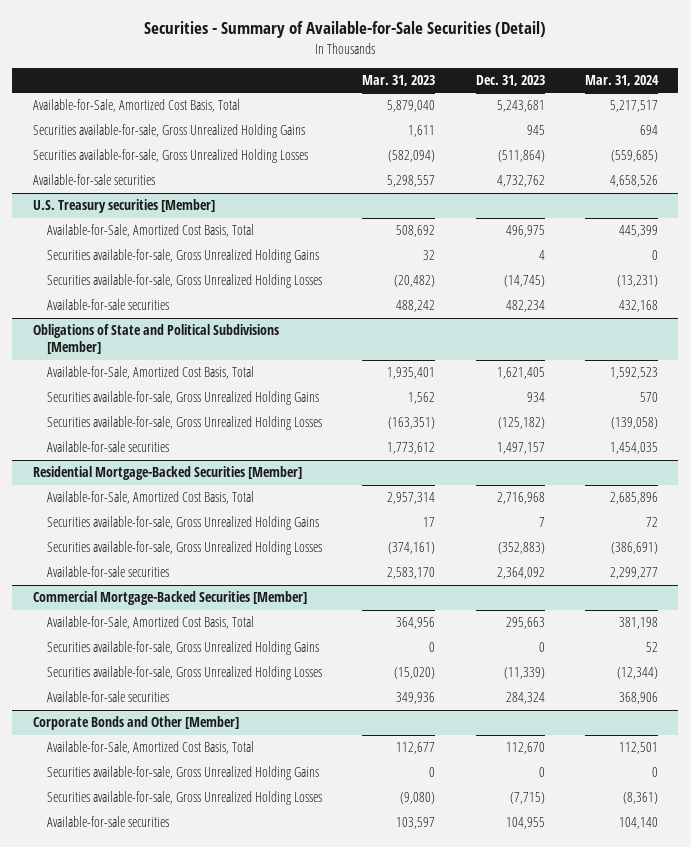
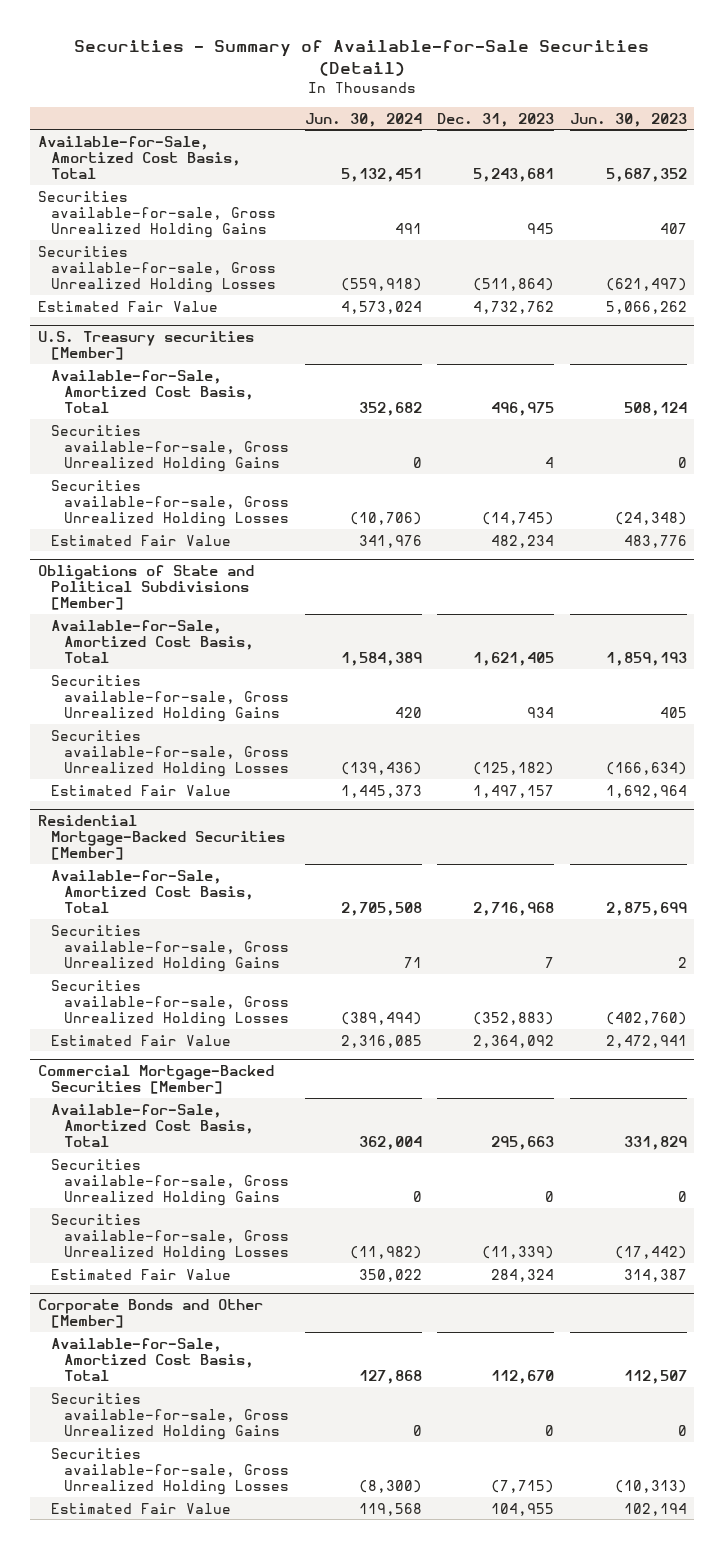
- | Mar. 31, 2023 | Dec. 31, 2023 | Mar. 31, 2024
+ | Jun. 30, 2024 | Dec. 31, 2023 | Jun. 30, 2023
- Available-for-sale securities | 5,298,557 | 4,732,762 | 4,658,526
+ Estimated Fair Value | 4,573,024 | 4,732,762 | 5,066,262
@ U.S. Treasury securities [Member]
- Available-for-sale securities | 488,242 | 482,234 | 432,168
+ Estimated Fair Value | 341,976 | 482,234 | 483,776
@ Obligations of State and Political Subdivisions [Member]
- Available-for-sale securities | 1,773,612 | 1,497,157 | 1,454,035
+ Estimated Fair Value | 1,445,373 | 1,497,157 | 1,692,964
@ Residential Mortgage-Backed Securities [Member]
- Available-for-sale securities | 2,583,170 | 2,364,092 | 2,299,277
+ Estimated Fair Value | 2,316,085 | 2,364,092 | 2,472,941
@ Commercial Mortgage-Backed Securities [Member]
- Available-for-sale securities | 349,936 | 284,324 | 368,906
+ Estimated Fair Value | 350,022 | 284,324 | 314,387
@ Corporate Bonds and Other [Member]
- Available-for-sale securities | 103,597 | 104,955 | 104,140
+ Estimated Fair Value | 119,568 | 104,955 | 102,194

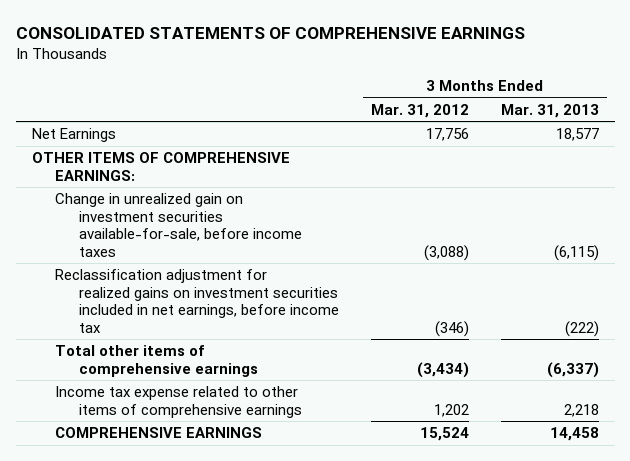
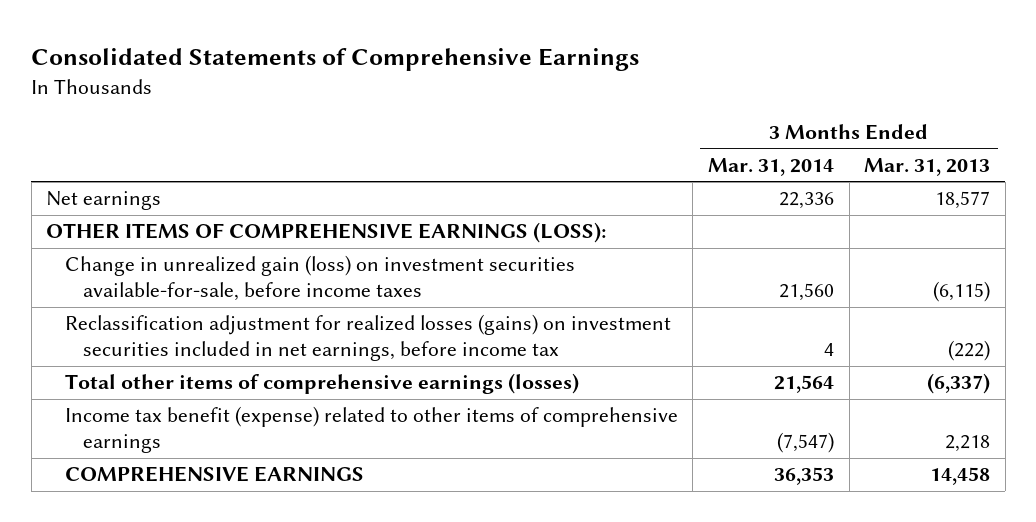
- CONSOLIDATED STATEMENTS OF COMPREHENSIVE EARNINGS
+ Consolidated Statements of Comprehensive Earnings
- | 3 Months Ended Mar. 31, 2012 | 3 Months Ended Mar. 31, 2013
+ | 3 Months Ended Mar. 31, 2014 | 3 Months Ended Mar. 31, 2013
- Net Earnings | 17,756 | 18,577
- OTHER ITEMS OF COMPREHENSIVE EARNINGS:
- Change in unrealized gain on investment securities available-for-sale, before income taxes | (3,088) | (6,115)
- Reclassification adjustment for realized gains on investment securities included in net earnings, before income tax | (346) | (222)
- Total other items of comprehensive earnings | (3,434) | (6,337)
- Income tax expense related to other items of comprehensive earnings | 1,202 | 2,218
+ Net earnings | 22,336 | 18,577
+ OTHER ITEMS OF COMPREHENSIVE EARNINGS (LOSS):
+ Change in unrealized gain (loss) on investment securities available-for-sale, before income taxes | 21,560 | (6,115)
+ Reclassification adjustment for realized losses (gains) on investment securities included in net earnings, before income tax | 4 | (222)
+ Total other items of comprehensive earnings (losses) | 21,564 | (6,337)
+ Income tax benefit (expense) related to other items of comprehensive earnings | (7,547) | 2,218

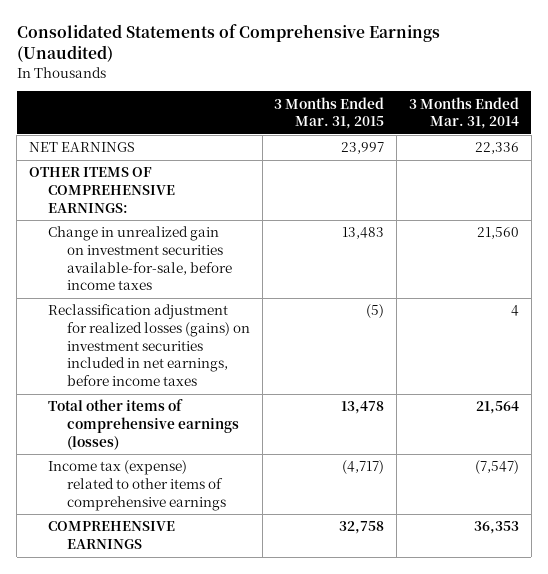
- Consolidated Statements of Comprehensive Earnings
+ Consolidated Statements of Comprehensive Earnings (Unaudited)
- | 3 Months Ended Mar. 31, 2014 | 3 Months Ended Mar. 31, 2013
+ | 3 Months Ended Mar. 31, 2015 | 3 Months Ended Mar. 31, 2014
- Net earnings | 22,336 | 18,577
- OTHER ITEMS OF COMPREHENSIVE EARNINGS (LOSS):
- Change in unrealized gain (loss) on investment securities available-for-sale, before income taxes | 21,560 | (6,115)
- Reclassification adjustment for realized losses (gains) on investment securities included in net earnings, before income tax | 4 | (222)
+ NET EARNINGS | 23,997 | 22,336
+ OTHER ITEMS OF COMPREHENSIVE EARNINGS:
+ Change in unrealized gain on investment securities available-for-sale, before income taxes | 13,483 | 21,560
+ Reclassification adjustment for realized losses (gains) on investment securities included in net earnings, before income taxes | (5) | 4
- Income tax benefit (expense) related to other items of comprehensive earnings | (7,547) | 2,218
+ Income tax (expense) related to other items of comprehensive earnings | (4,717) | (7,547)

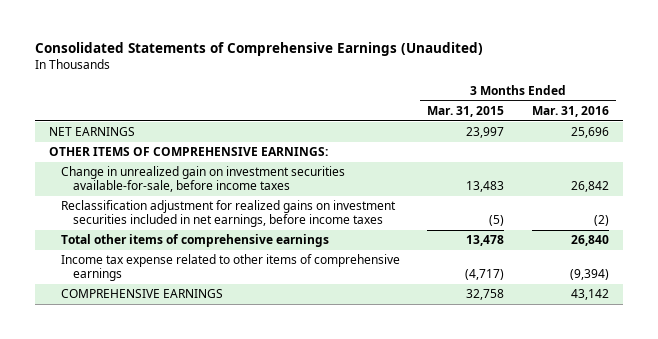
- | 3 Months Ended Mar. 31, 2015 | 3 Months Ended Mar. 31, 2014
+ | 3 Months Ended Mar. 31, 2015 | 3 Months Ended Mar. 31, 2016
- Reclassification adjustment for realized losses (gains) on investment securities included in net earnings, before income taxes | (5) | 4
- Total other items of comprehensive earnings (losses) | 13,478 | 21,564
- Income tax (expense) related to other items of comprehensive earnings | (4,717) | (7,547)
+ Reclassification adjustment for realized gains on investment securities included in net earnings, before income taxes | (5) | (2)
+ Total other items of comprehensive earnings | 13,478 | 26,840
+ Income tax expense related to other items of comprehensive earnings | (4,717) | (9,394)

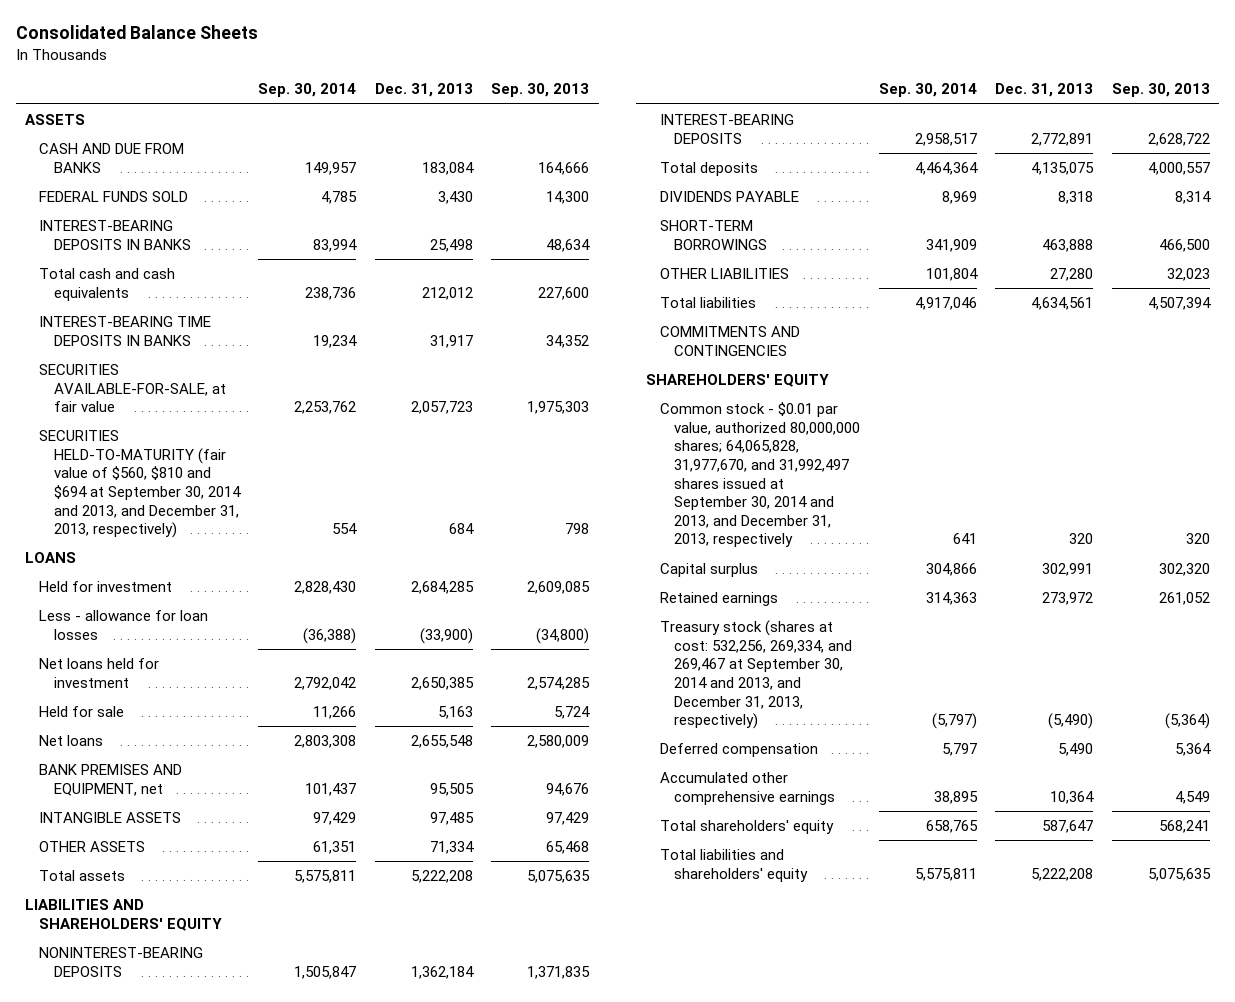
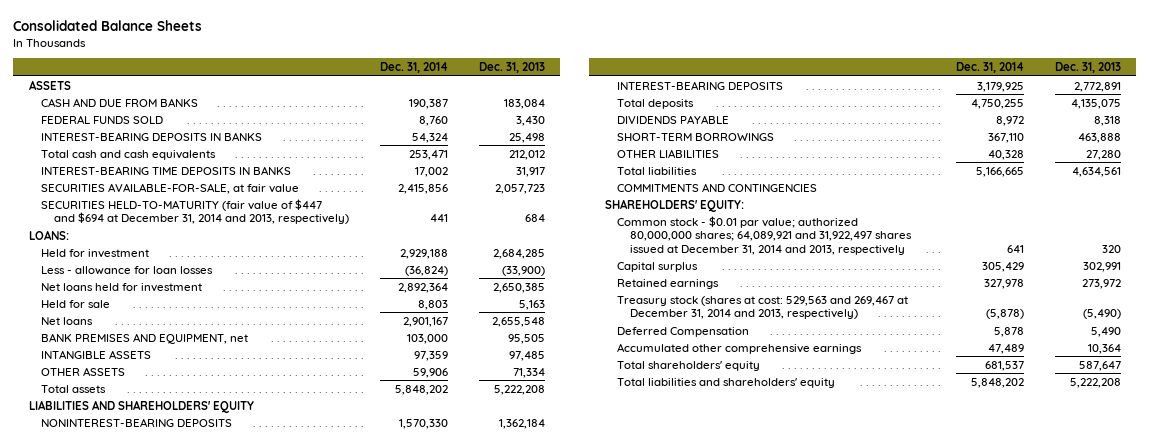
- | Sep. 30, 2014 | Dec. 31, 2013 | Sep. 30, 2013
+ | Dec. 31, 2014 | Dec. 31, 2013
- SECURITIES HELD-TO-MATURITY (fair value of $560, $810 and $694 at September 30, 2014 and 2013, and December 31, 2013, respectively) | 554 | 684 | 798
- LOANS
+ SECURITIES HELD-TO-MATURITY (fair value of $447 and $694 at December 31, 2014 and 2013, respectively) | 441 | 684
+ LOANS:
- SHAREHOLDERS' EQUITY
- Common stock - $0.01 par value, authorized 80,000,000 shares; 64,065,828, 31,977,670, and 31,992,497 shares issued at September 30, 2014 and 2013, and December 31, 2013, respectively | 641 | 320 | 320
+ SHAREHOLDERS' EQUITY:
+ Common stock - $0.01 par value; authorized 80,000,000 shares; 64,089,921 and 31,922,497 shares issued at December 31, 2014 and 2013, respectively | 641 | 320
- Treasury stock (shares at cost: 532,256, 269,334, and 269,467 at September 30, 2014 and 2013, and December 31, 2013, respectively) | (5,797) | (5,490) | (5,364)
- Deferred compensation | 5,797 | 5,490 | 5,364
+ Treasury stock (shares at cost: 529,563 and 269,467 at December 31, 2014 and 2013, respectively) | (5,878) | (5,490)
+ Deferred Compensation | 5,878 | 5,490

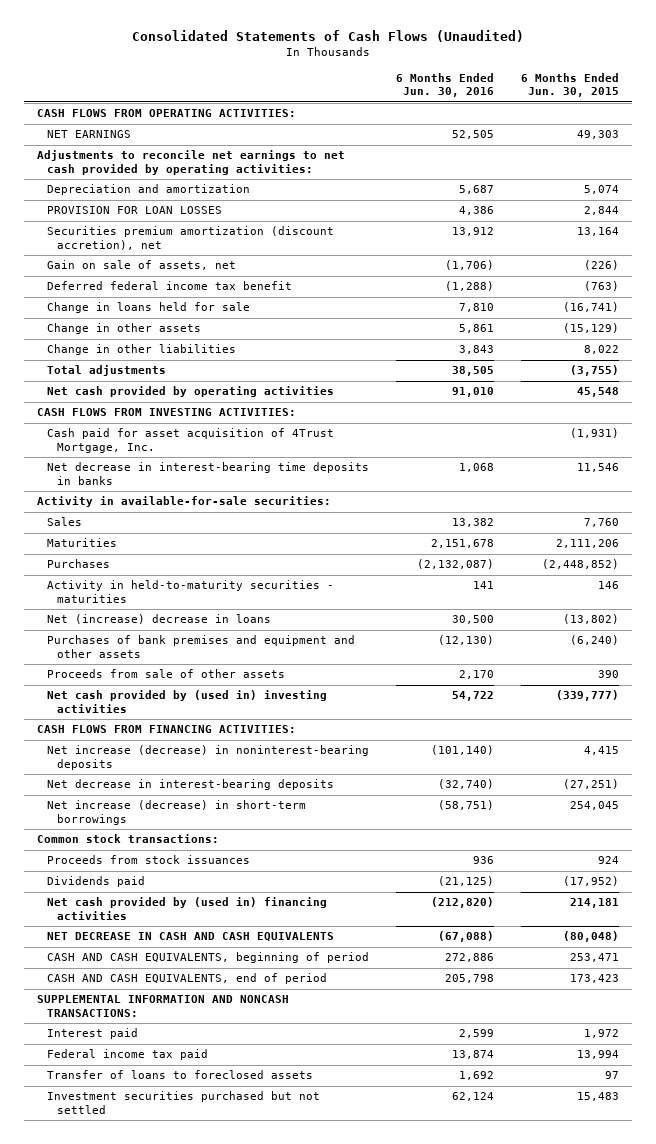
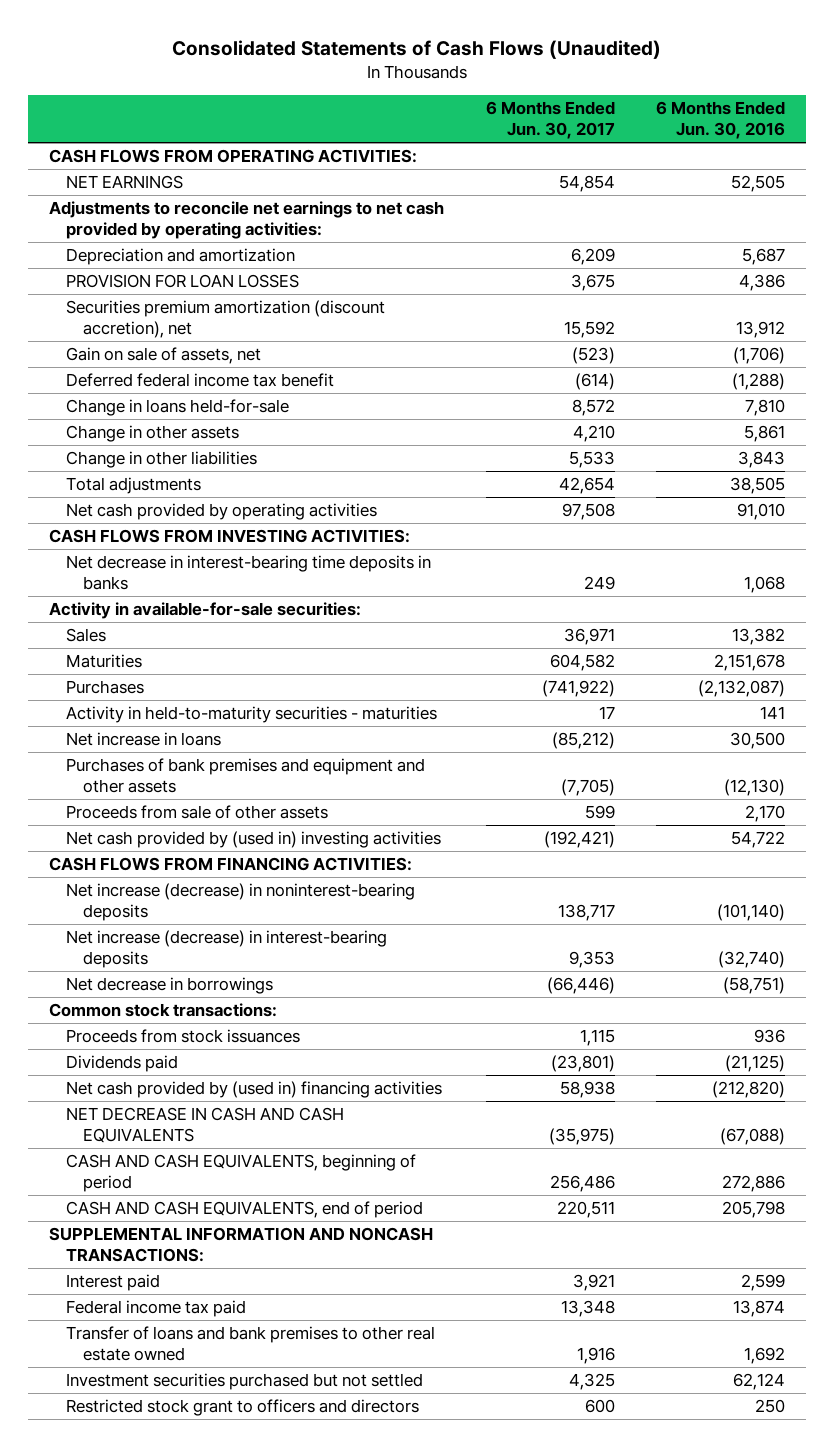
- | 6 Months Ended Jun. 30, 2016 | 6 Months Ended Jun. 30, 2015
+ | 6 Months Ended Jun. 30, 2017 | 6 Months Ended Jun. 30, 2016
- Change in loans held for sale | 7,810 | (16,741)
+ Change in loans held-for-sale | 8,572 | 7,810
- Cash paid for asset acquisition of 4Trust Mortgage, Inc. | | (1,931)
- Net (increase) decrease in loans | 30,500 | (13,802)
+ Net increase in loans | (85,212) | 30,500
- Net decrease in interest-bearing deposits | (32,740) | (27,251)
- Net increase (decrease) in short-term borrowings | (58,751) | 254,045
+ Net increase (decrease) in interest-bearing deposits | 9,353 | (32,740)
+ Net decrease in borrowings | (66,446) | (58,751)
- Transfer of loans to foreclosed assets | 1,692 | 97
+ Transfer of loans and bank premises to other real estate owned | 1,916 | 1,692
+ Restricted stock grant to officers and directors | 600 | 250

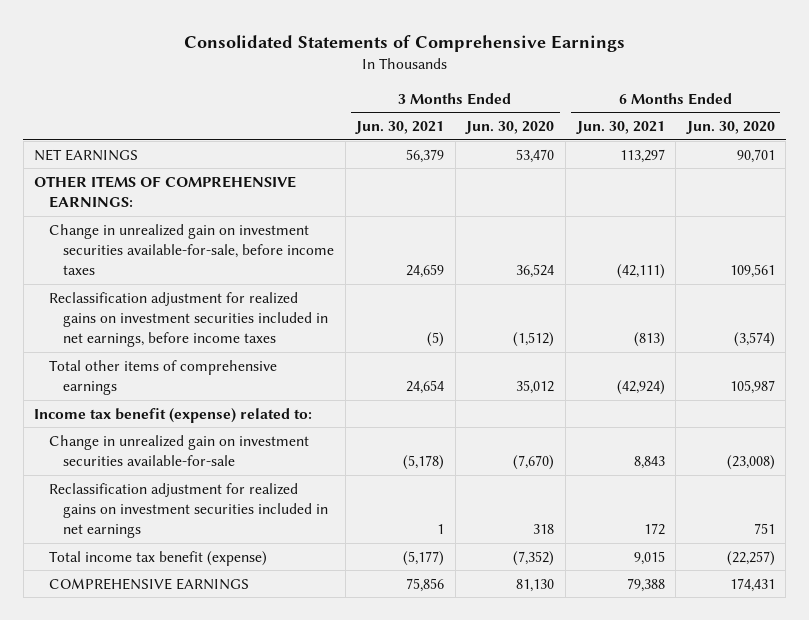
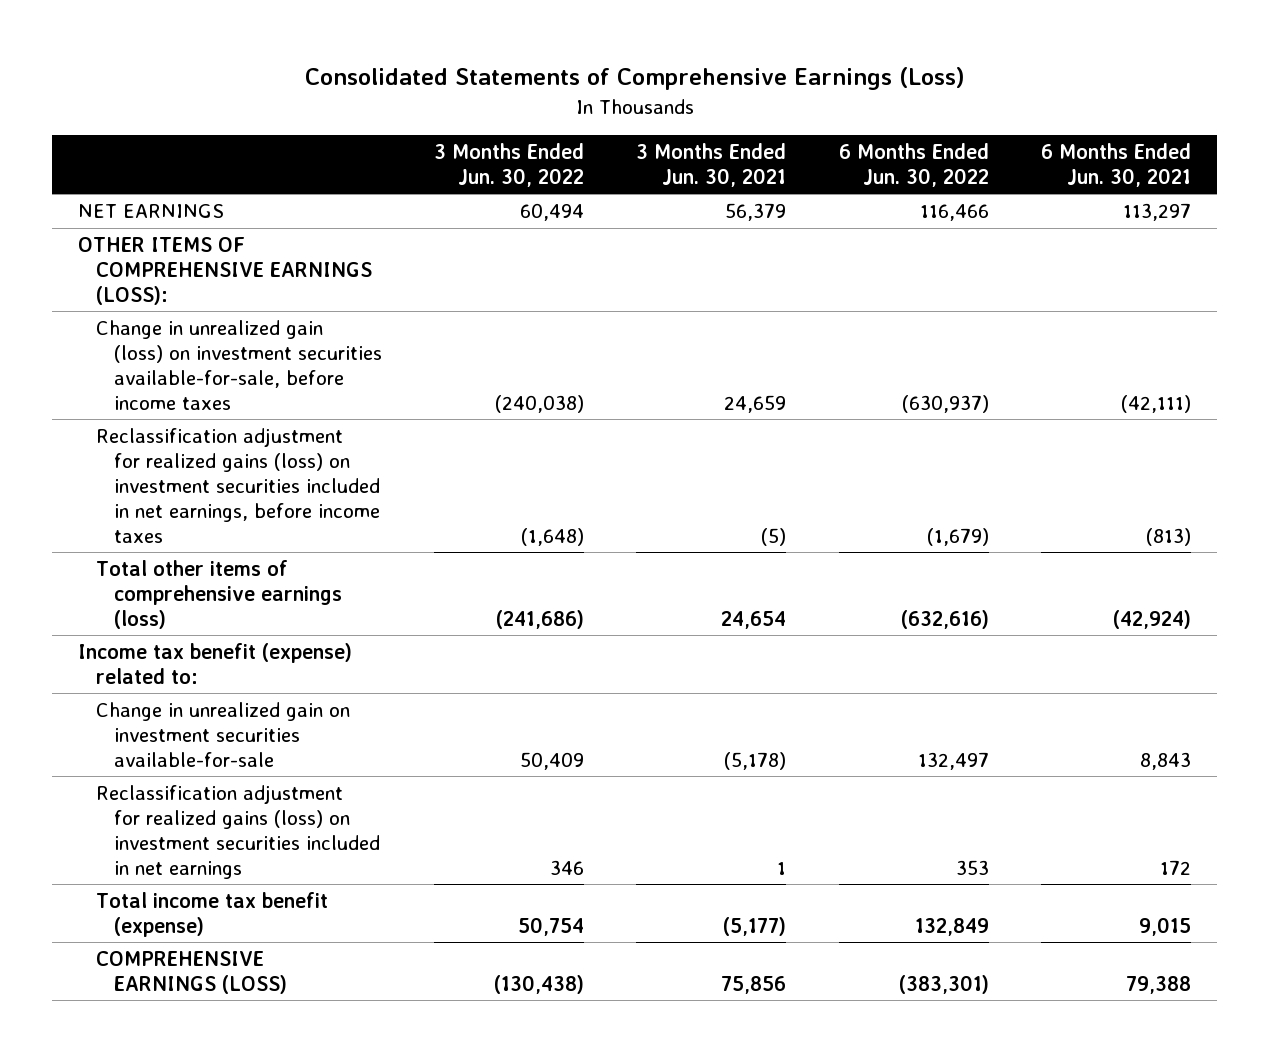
- Consolidated Statements of Comprehensive Earnings
+ Consolidated Statements of Comprehensive Earnings (Loss)
- | 3 Months Ended Jun. 30, 2021 | 3 Months Ended Jun. 30, 2020 | 6 Months Ended Jun. 30, 2021 | 6 Months Ended Jun. 30, 2020
+ | 3 Months Ended Jun. 30, 2022 | 3 Months Ended Jun. 30, 2021 | 6 Months Ended Jun. 30, 2022 | 6 Months Ended Jun. 30, 2021
- OTHER ITEMS OF COMPREHENSIVE EARNINGS:
- Change in unrealized gain on investment securities available-for-sale, before income taxes | 24,659 | 36,524 | (42,111) | 109,561
- Reclassification adjustment for realized gains on investment securities included in net earnings, before income taxes | (5) | (1,512) | (813) | (3,574)
- Total other items of comprehensive earnings | 24,654 | 35,012 | (42,924) | 105,987
+ OTHER ITEMS OF COMPREHENSIVE EARNINGS (LOSS):
+ Change in unrealized gain (loss) on investment securities available-for-sale, before income taxes | (240,038) | 24,659 | (630,937) | (42,111)
+ Reclassification adjustment for realized gains (loss) on investment securities included in net earnings, before income taxes | (1,648) | (5) | (1,679) | (813)
+ Total other items of comprehensive earnings (loss) | (241,686) | 24,654 | (632,616) | (42,924)
- Reclassification adjustment for realized gains on investment securities included in net earnings | 1 | 318 | 172 | 751
+ Reclassification adjustment for realized gains (loss) on investment securities included in net earnings | 346 | 1 | 353 | 172
- COMPREHENSIVE EARNINGS | 75,856 | 81,130 | 79,388 | 174,431
+ COMPREHENSIVE EARNINGS (LOSS) | (130,438) | 75,856 | (383,301) | 79,388

